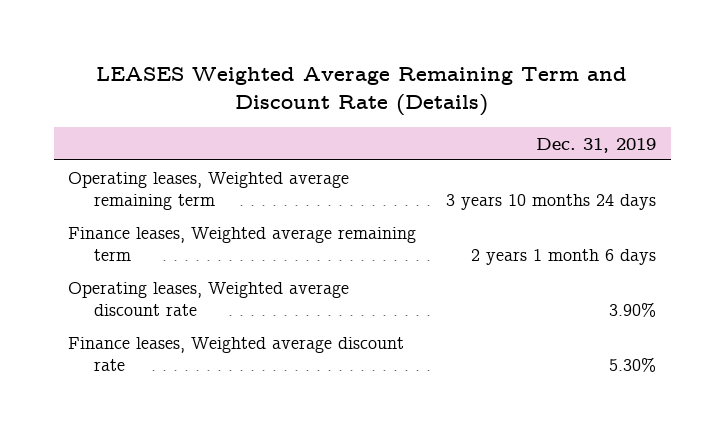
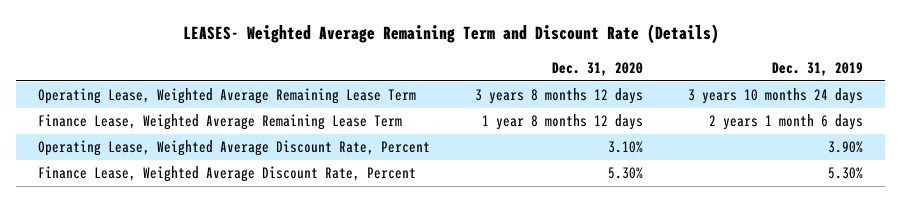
- LEASES Weighted Average Remaining Term and Discount Rate (Details)
+ LEASES- Weighted Average Remaining Term and Discount Rate (Details)
- | Dec. 31, 2019
+ | Dec. 31, 2020 | Dec. 31, 2019
- Operating leases, Weighted average remaining term | 3 years 10 months 24 days
- Finance leases, Weighted average remaining term | 2 years 1 month 6 days
- Operating leases, Weighted average discount rate | 3.90%
- Finance leases, Weighted average discount rate | 5.30%
+ Operating Lease, Weighted Average Remaining Lease Term | 3 years 8 months 12 days | 3 years 10 months 24 days
+ Finance Lease, Weighted Average Remaining Lease Term | 1 year 8 months 12 days | 2 years 1 month 6 days
+ Operating Lease, Weighted Average Discount Rate, Percent | 3.10% | 3.90%
+ Finance Lease, Weighted Average Discount Rate, Percent | 5.30% | 5.30%

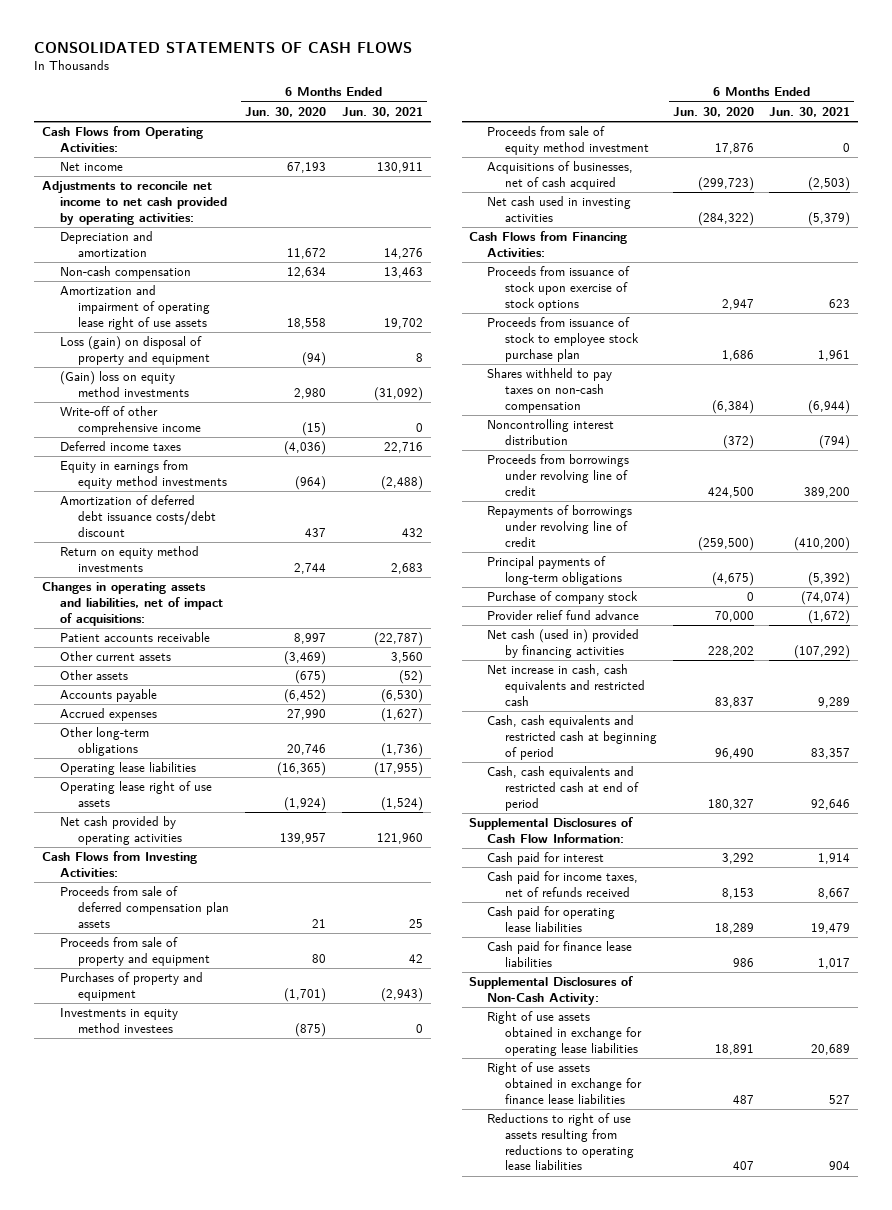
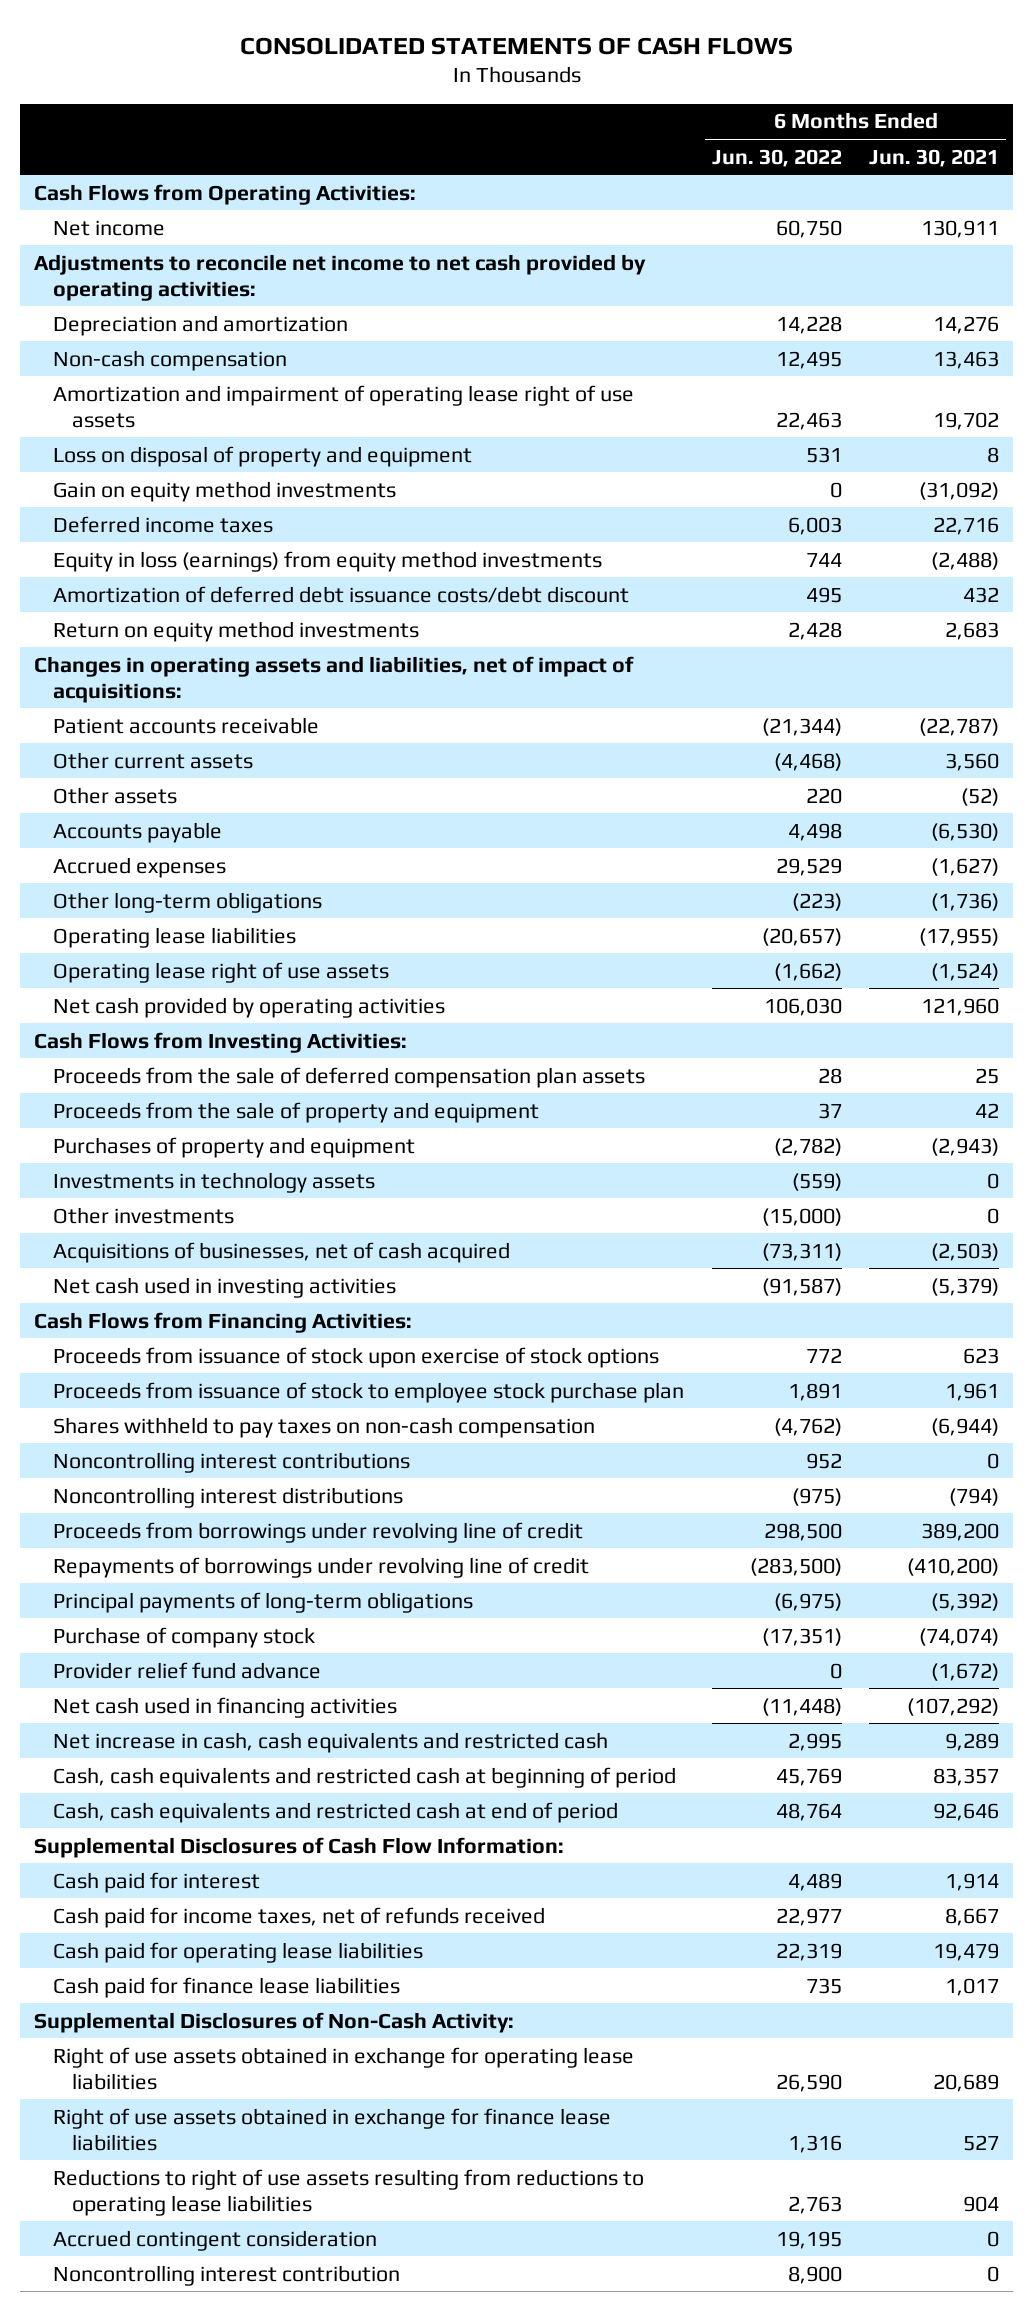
- | 6 Months Ended Jun. 30, 2020 | 6 Months Ended Jun. 30, 2021
+ | 6 Months Ended Jun. 30, 2022 | 6 Months Ended Jun. 30, 2021
- Loss (gain) on disposal of property and equipment | (94) | 8
- (Gain) loss on equity method investments | 2,980 | (31,092)
- Write-off of other comprehensive income | (15) | 0
+ Loss on disposal of property and equipment | 531 | 8
+ Gain on equity method investments | 0 | (31,092)
- Equity in earnings from equity method investments | (964) | (2,488)
+ Equity in loss (earnings) from equity method investments | 744 | (2,488)
- Proceeds from sale of deferred compensation plan assets | 21 | 25
- Proceeds from sale of property and equipment | 80 | 42
+ Proceeds from the sale of deferred compensation plan assets | 28 | 25
+ Proceeds from the sale of property and equipment | 37 | 42
- Investments in equity method investees | (875) | 0
- Proceeds from sale of equity method investment | 17,876 | 0
+ Investments in technology assets | (559) | 0
+ Other investments | (15,000) | 0
- Noncontrolling interest distribution | (372) | (794)
+ Noncontrolling interest contributions | 952 | 0
+ Noncontrolling interest distributions | (975) | (794)
- Net cash (used in) provided by financing activities | 228,202 | (107,292)
+ Net cash used in financing activities | (11,448) | (107,292)
+ Accrued contingent consideration | 19,195 | 0
+ Noncontrolling interest contribution | 8,900 | 0

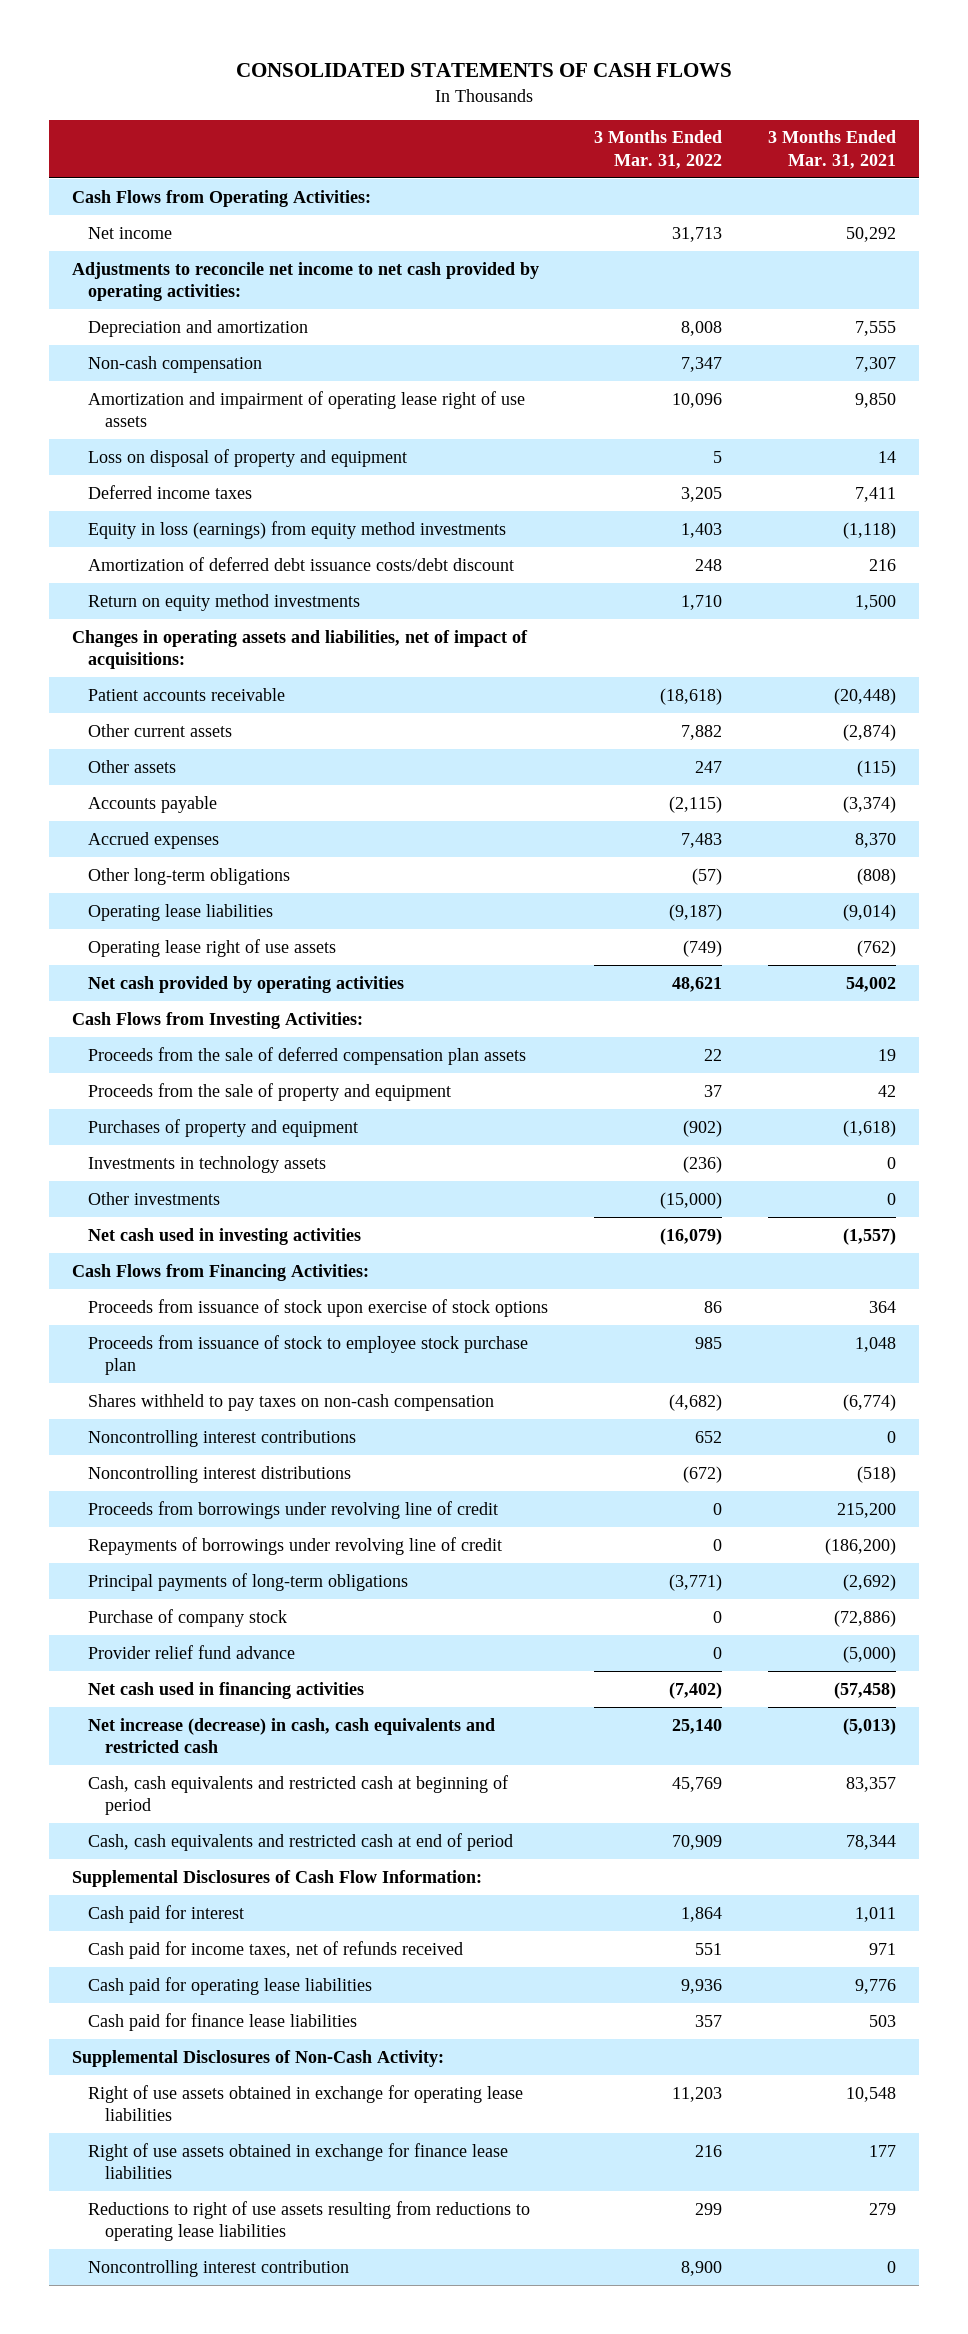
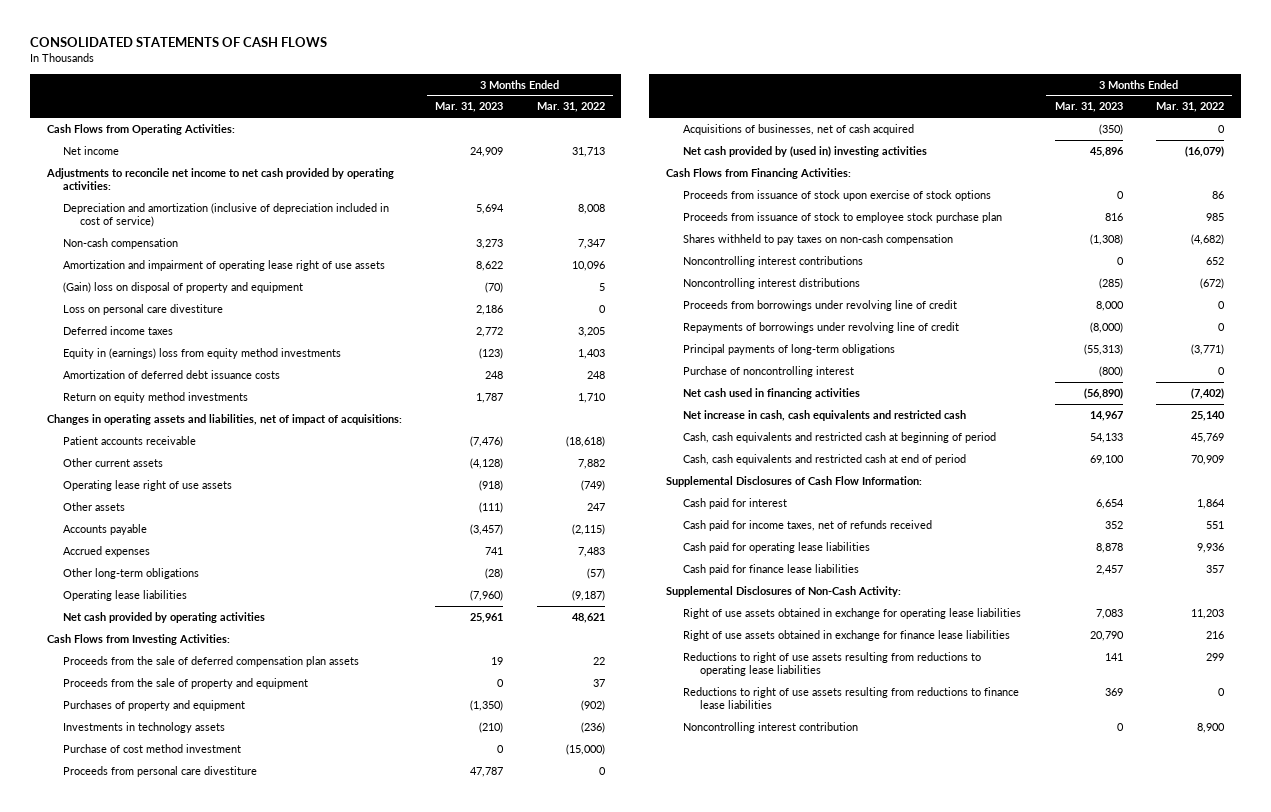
- | 3 Months Ended Mar. 31, 2022 | 3 Months Ended Mar. 31, 2021
+ | 3 Months Ended Mar. 31, 2023 | 3 Months Ended Mar. 31, 2022
- Depreciation and amortization | 8,008 | 7,555
+ Depreciation and amortization (inclusive of depreciation included in cost of service) | 5,694 | 8,008
- Loss on disposal of property and equipment | 5 | 14
+ (Gain) loss on disposal of property and equipment | (70) | 5
+ Loss on personal care divestiture | 2,186 | 0
- Equity in loss (earnings) from equity method investments | 1,403 | (1,118)
- Amortization of deferred debt issuance costs/debt discount | 248 | 216
+ Equity in (earnings) loss from equity method investments | (123) | 1,403
+ Amortization of deferred debt issuance costs | 248 | 248
moved up: Operating lease right of use assets | (918) | (749)
- Other investments | (15,000) | 0
- Net cash used in investing activities | (16,079) | (1,557)
+ Purchase of cost method investment | 0 | (15,000)
+ Proceeds from personal care divestiture | 47,787 | 0
+ Acquisitions of businesses, net of cash acquired | (350) | 0
+ Net cash provided by (used in) investing activities | 45,896 | (16,079)
- Purchase of company stock | 0 | (72,886)
- Provider relief fund advance | 0 | (5,000)
+ Purchase of noncontrolling interest | (800) | 0
- Net increase (decrease) in cash, cash equivalents and restricted cash | 25,140 | (5,013)
+ Net increase in cash, cash equivalents and restricted cash | 14,967 | 25,140
+ Reductions to right of use assets resulting from reductions to finance lease liabilities | 369 | 0

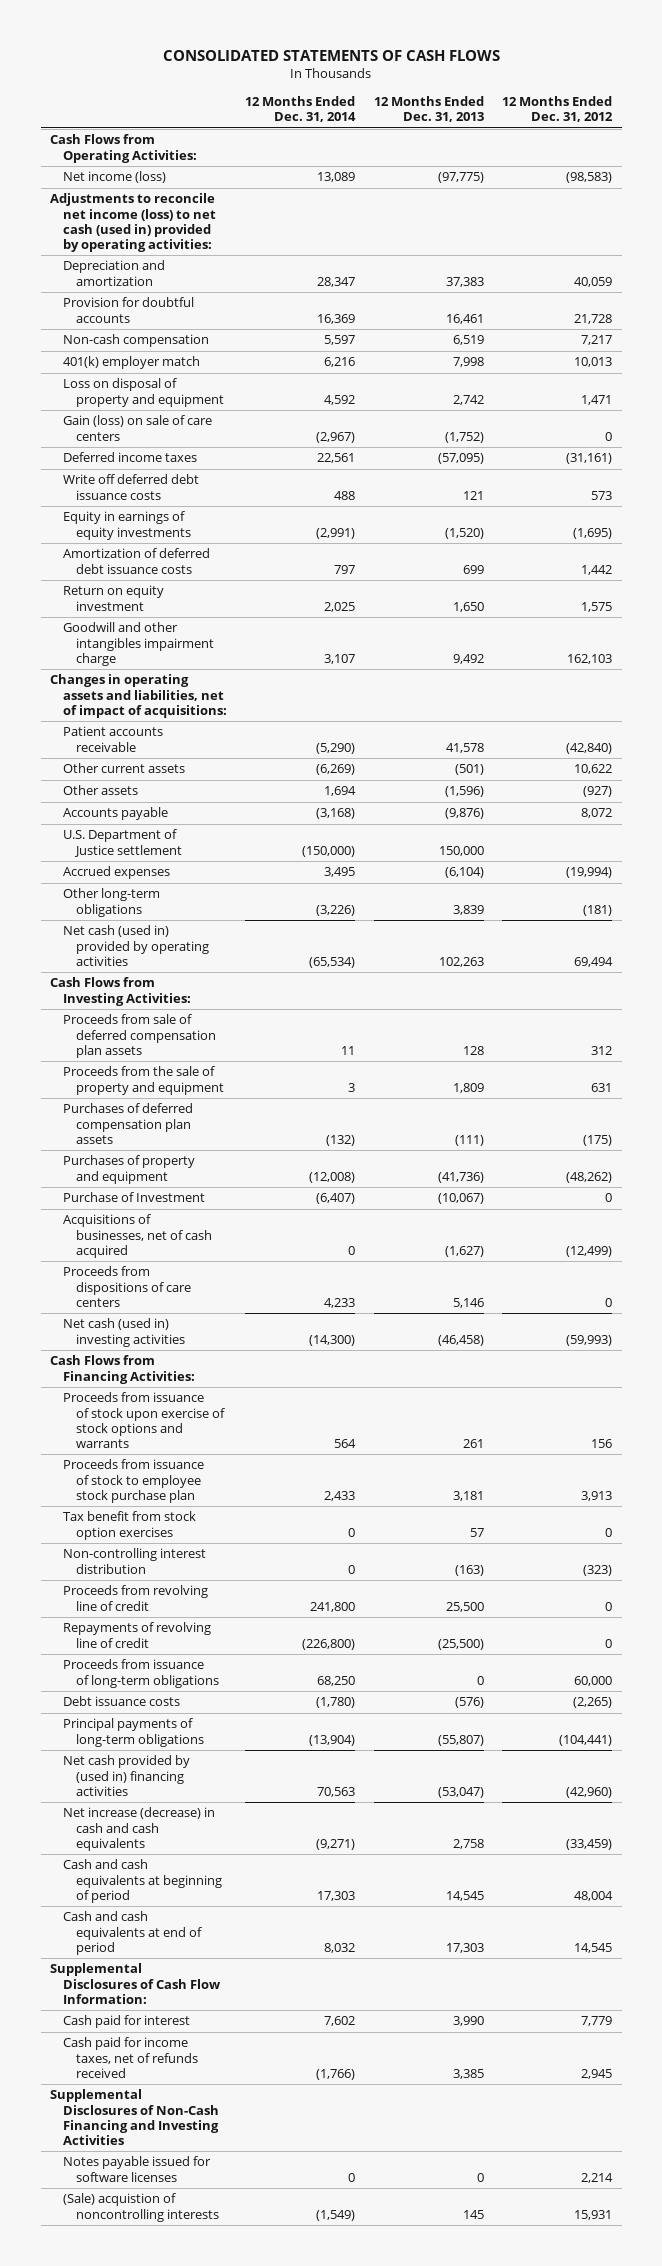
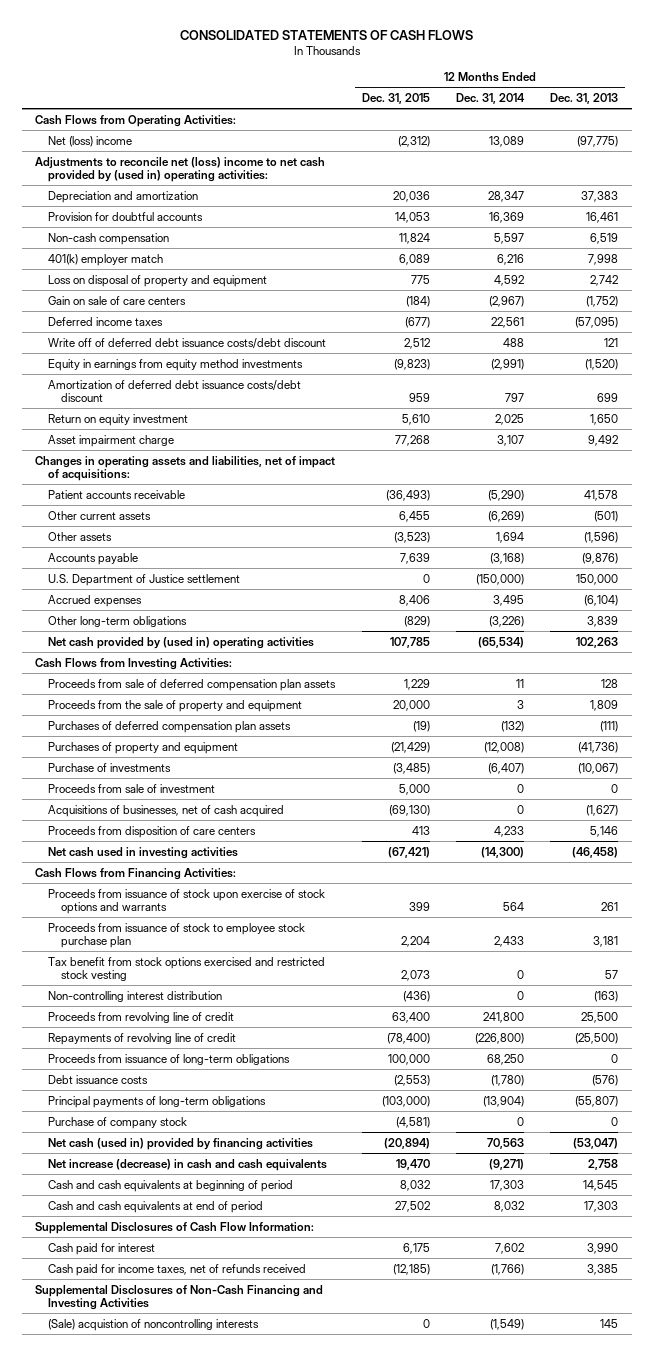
- | 12 Months Ended Dec. 31, 2014 | 12 Months Ended Dec. 31, 2013 | 12 Months Ended Dec. 31, 2012
+ | 12 Months Ended Dec. 31, 2015 | 12 Months Ended Dec. 31, 2014 | 12 Months Ended Dec. 31, 2013
- Net income (loss) | 13,089 | (97,775) | (98,583)
- Adjustments to reconcile net income (loss) to net cash (used in) provided by operating activities:
+ Net (loss) income | (2,312) | 13,089 | (97,775)
+ Adjustments to reconcile net (loss) income to net cash provided by (used in) operating activities:
- Gain (loss) on sale of care centers | (2,967) | (1,752) | 0
+ Gain on sale of care centers | (184) | (2,967) | (1,752)
- Write off deferred debt issuance costs | 488 | 121 | 573
- Equity in earnings of equity investments | (2,991) | (1,520) | (1,695)
- Amortization of deferred debt issuance costs | 797 | 699 | 1,442
+ Write off of deferred debt issuance costs/debt discount | 2,512 | 488 | 121
+ Equity in earnings from equity method investments | (9,823) | (2,991) | (1,520)
+ Amortization of deferred debt issuance costs/debt discount | 959 | 797 | 699
- Goodwill and other intangibles impairment charge | 3,107 | 9,492 | 162,103
+ Asset impairment charge | 77,268 | 3,107 | 9,492
- Net cash (used in) provided by operating activities | (65,534) | 102,263 | 69,494
+ Net cash provided by (used in) operating activities | 107,785 | (65,534) | 102,263
- Purchase of Investment | (6,407) | (10,067) | 0
+ Purchase of investments | (3,485) | (6,407) | (10,067)
+ Proceeds from sale of investment | 5,000 | 0 | 0
- Proceeds from dispositions of care centers | 4,233 | 5,146 | 0
- Net cash (used in) investing activities | (14,300) | (46,458) | (59,993)
+ Proceeds from disposition of care centers | 413 | 4,233 | 5,146
+ Net cash used in investing activities | (67,421) | (14,300) | (46,458)
- Tax benefit from stock option exercises | 0 | 57 | 0
+ Tax benefit from stock options exercised and restricted stock vesting | 2,073 | 0 | 57
- Net cash provided by (used in) financing activities | 70,563 | (53,047) | (42,960)
+ Purchase of company stock | (4,581) | 0 | 0
+ Net cash (used in) provided by financing activities | (20,894) | 70,563 | (53,047)
- Notes payable issued for software licenses | 0 | 0 | 2,214

